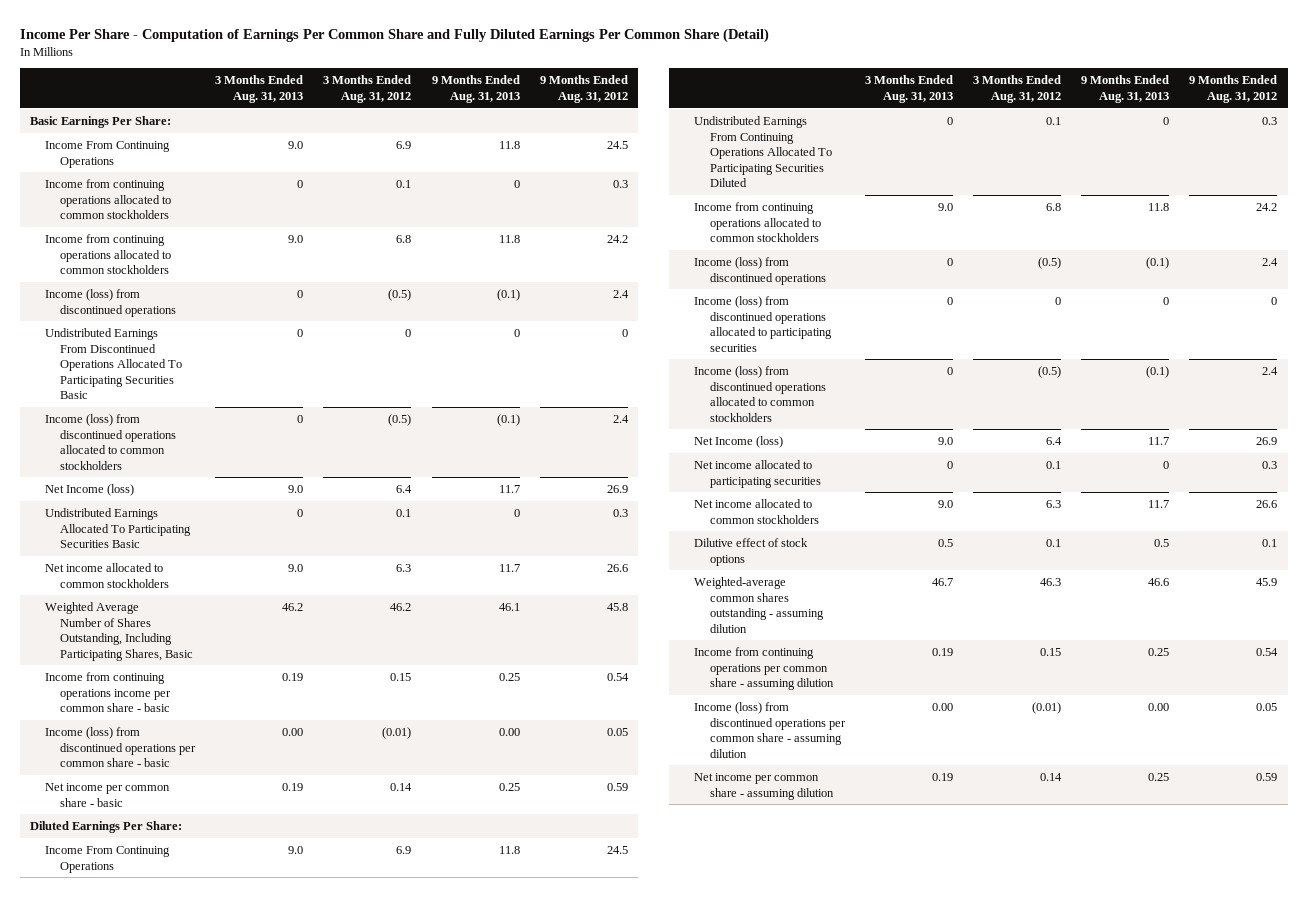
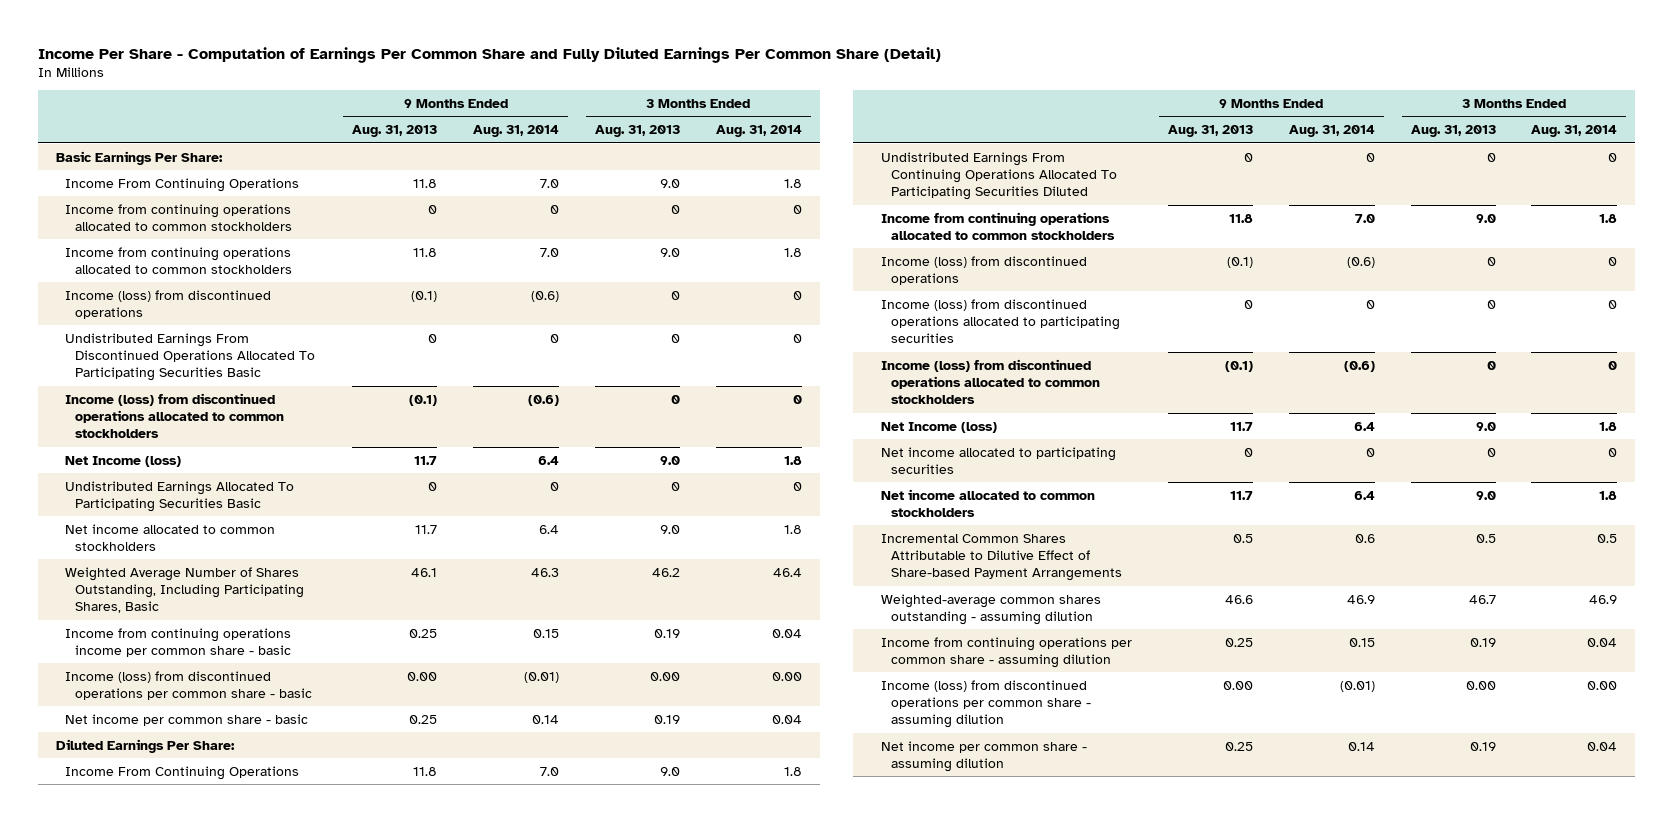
- | 3 Months Ended Aug. 31, 2013 | 3 Months Ended Aug. 31, 2012 | 9 Months Ended Aug. 31, 2013 | 9 Months Ended Aug. 31, 2012
+ | 9 Months Ended Aug. 31, 2013 | 9 Months Ended Aug. 31, 2014 | 3 Months Ended Aug. 31, 2013 | 3 Months Ended Aug. 31, 2014
- Dilutive effect of stock options | 0.5 | 0.1 | 0.5 | 0.1
+ Incremental Common Shares Attributable to Dilutive Effect of Share-based Payment Arrangements | 0.5 | 0.6 | 0.5 | 0.5

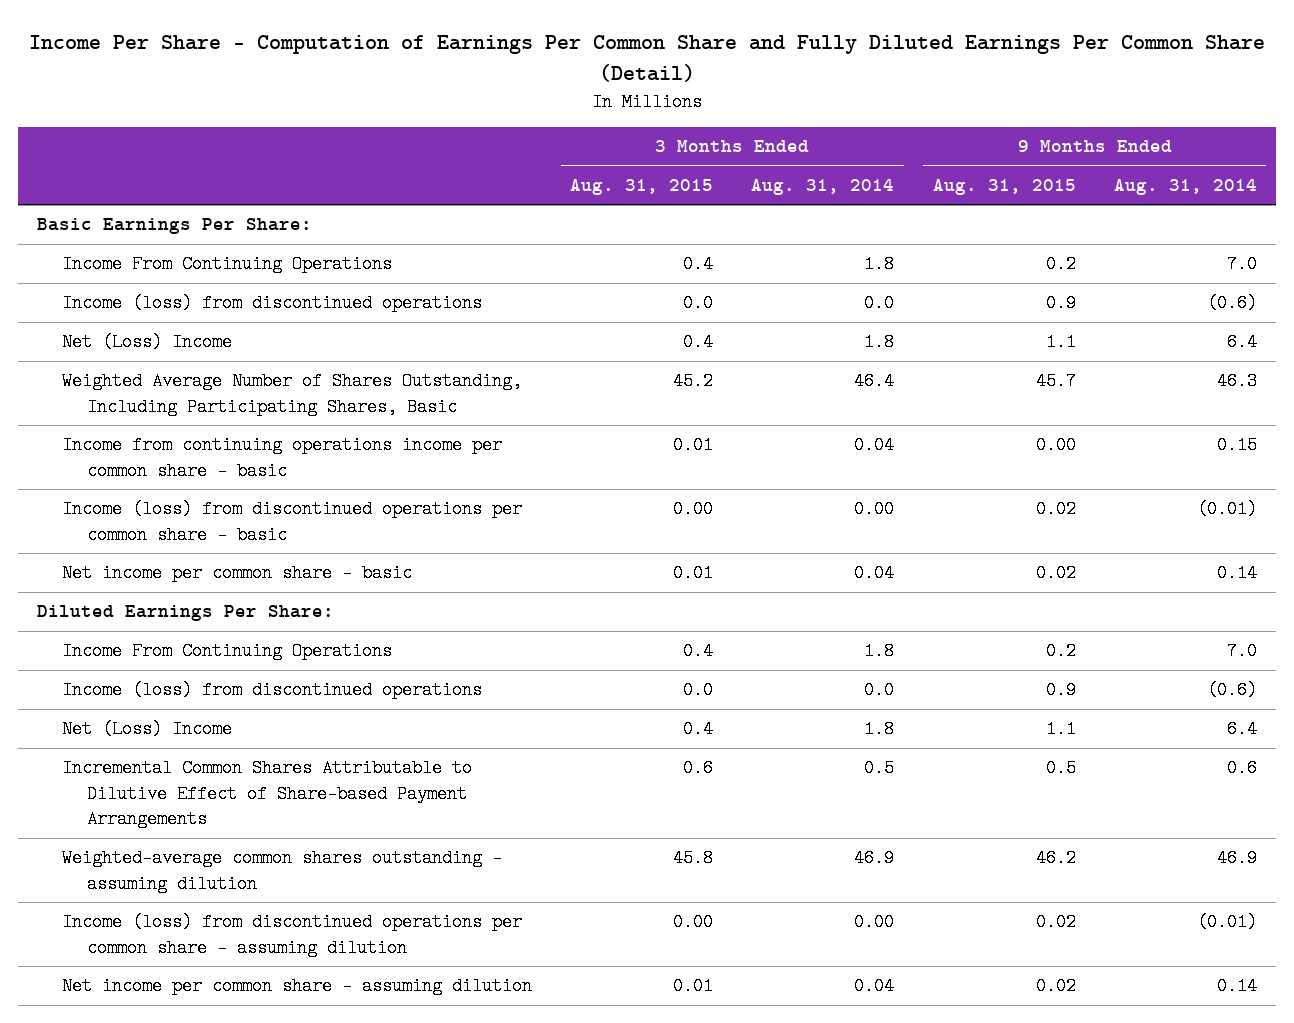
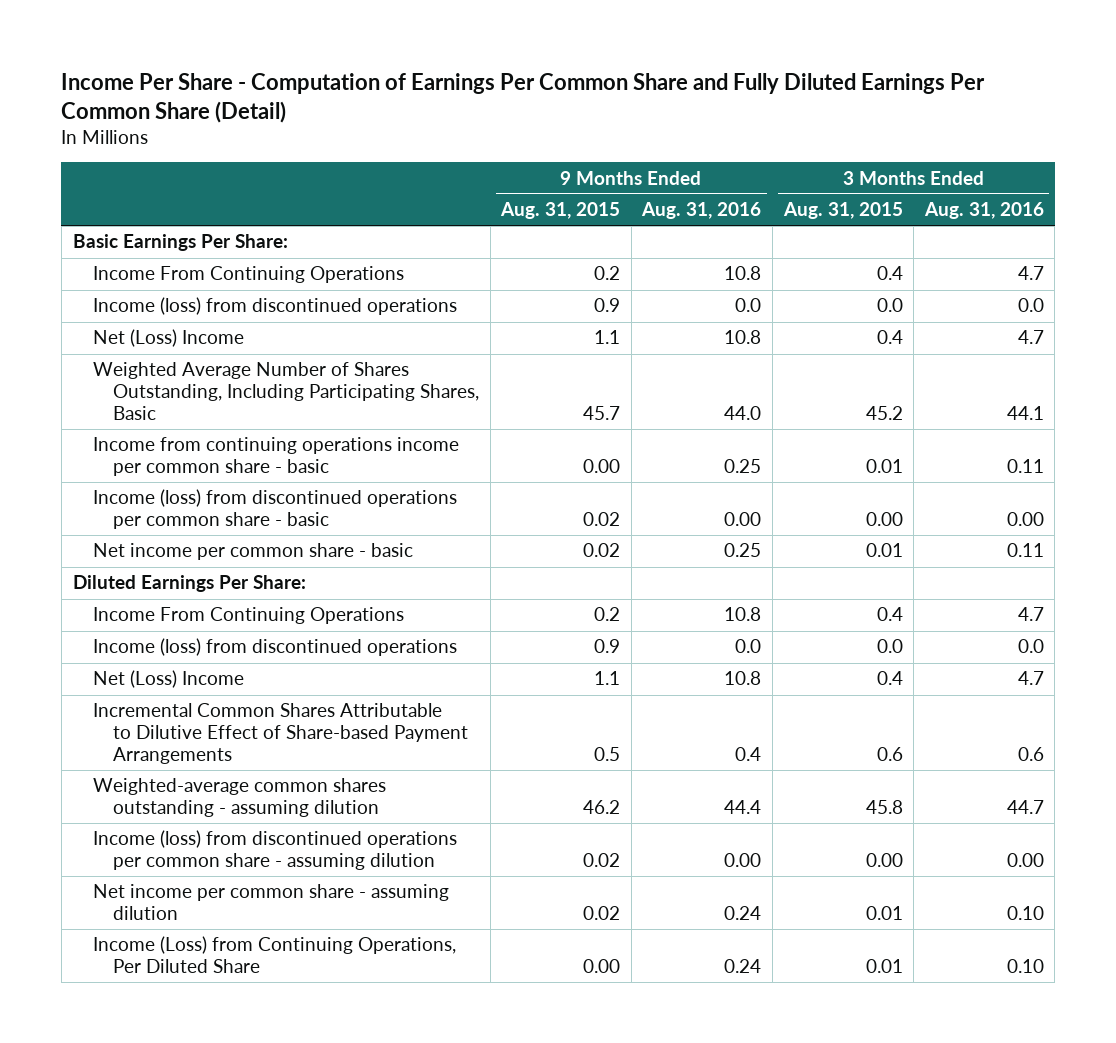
- | 3 Months Ended Aug. 31, 2015 | 3 Months Ended Aug. 31, 2014 | 9 Months Ended Aug. 31, 2015 | 9 Months Ended Aug. 31, 2014
+ | 9 Months Ended Aug. 31, 2015 | 9 Months Ended Aug. 31, 2016 | 3 Months Ended Aug. 31, 2015 | 3 Months Ended Aug. 31, 2016
+ Income (Loss) from Continuing Operations, Per Diluted Share | 0.00 | 0.24 | 0.01 | 0.10

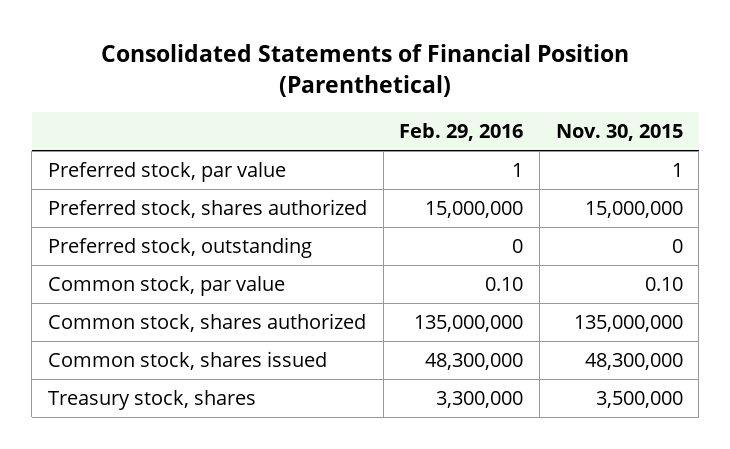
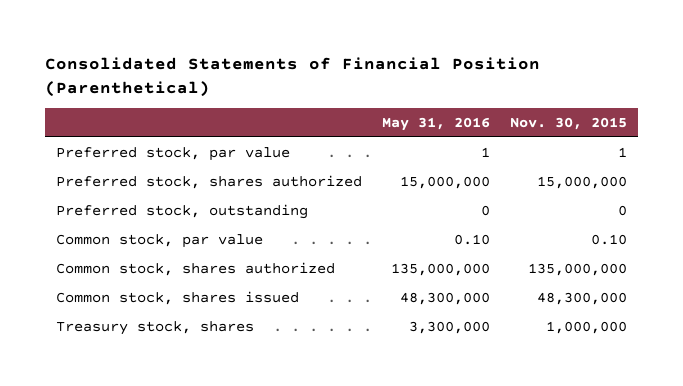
- | Feb. 29, 2016 | Nov. 30, 2015
+ | May 31, 2016 | Nov. 30, 2015
- Treasury stock, shares | 3,300,000 | 3,500,000
+ Treasury stock, shares | 3,300,000 | 1,000,000

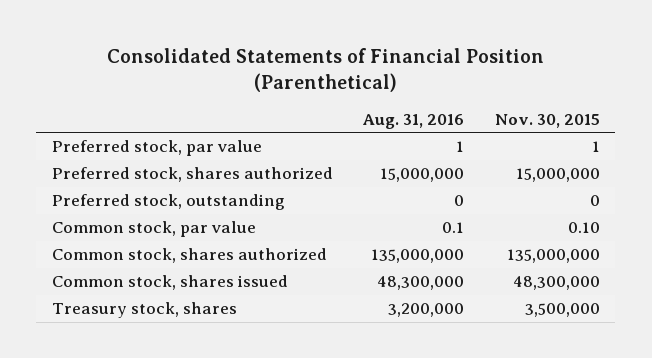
- | May 31, 2016 | Nov. 30, 2015
+ | Aug. 31, 2016 | Nov. 30, 2015
- Treasury stock, shares | 3,300,000 | 1,000,000
+ Treasury stock, shares | 3,200,000 | 3,500,000

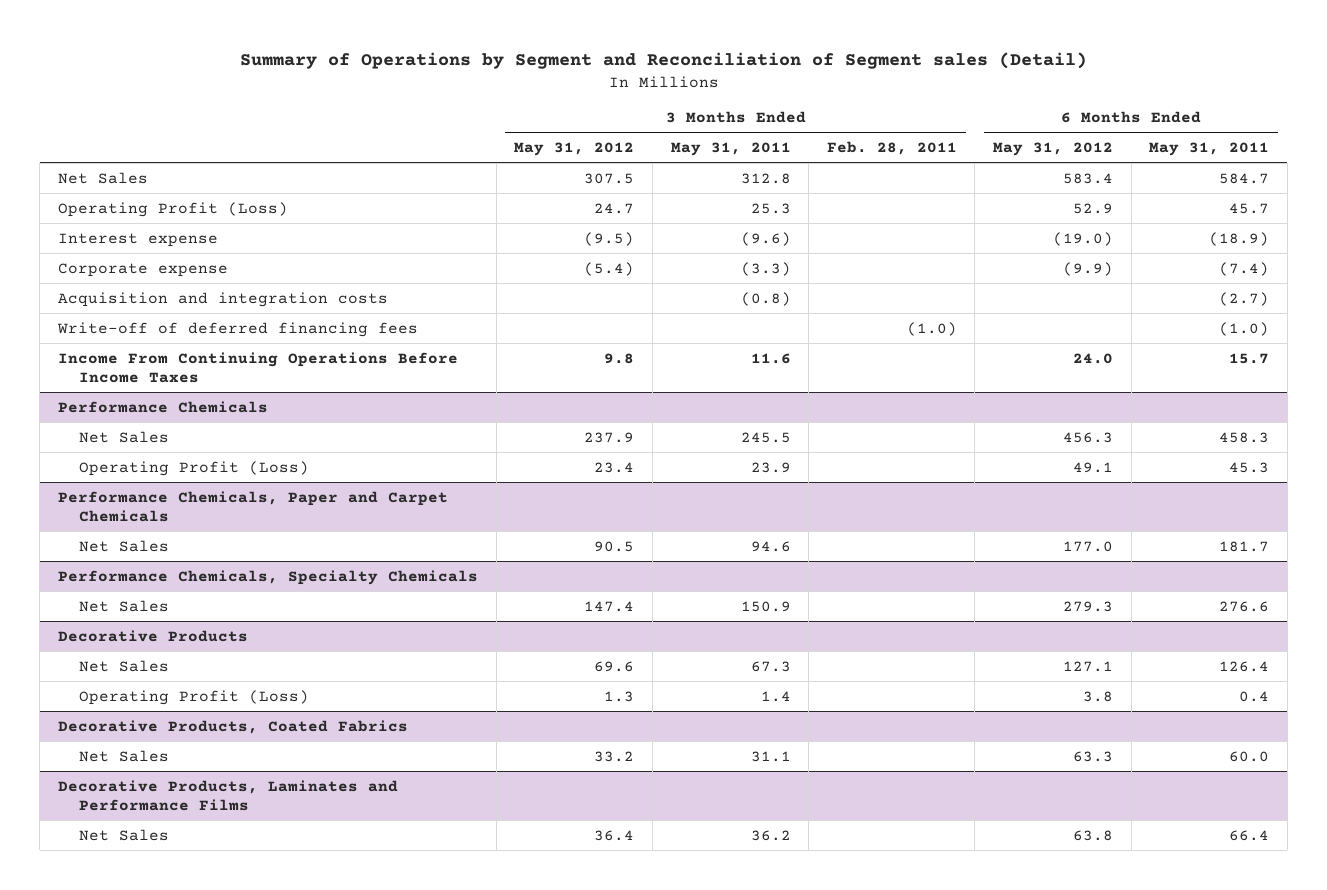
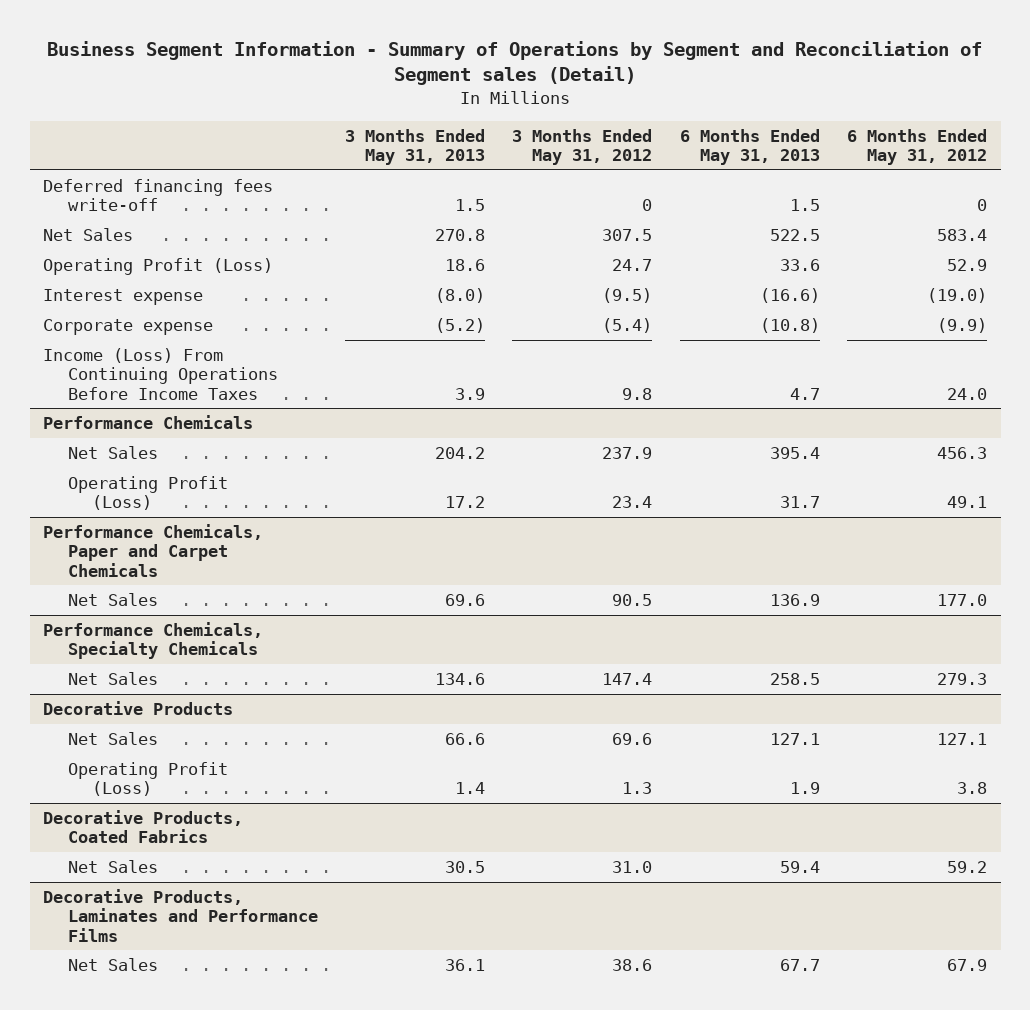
- Summary of Operations by Segment and Reconciliation of Segment sales (Detail)
+ Business Segment Information - Summary of Operations by Segment and Reconciliation of Segment sales (Detail)
- | 3 Months Ended May 31, 2012 | 3 Months Ended May 31, 2011 | 3 Months Ended Feb. 28, 2011 | 6 Months Ended May 31, 2012 | 6 Months Ended May 31, 2011
+ | 3 Months Ended May 31, 2013 | 3 Months Ended May 31, 2012 | 6 Months Ended May 31, 2013 | 6 Months Ended May 31, 2012
+ Deferred financing fees write-off | 1.5 | 0 | 1.5 | 0
- Acquisition and integration costs | | (0.8) | | | (2.7)
- Write-off of deferred financing fees | | | (1.0) | | (1.0)
- Income From Continuing Operations Before Income Taxes | 9.8 | 11.6 | | 24.0 | 15.7
+ Income (Loss) From Continuing Operations Before Income Taxes | 3.9 | 9.8 | 4.7 | 24.0
@ Decorative Products, Coated Fabrics
- Net Sales | 33.2 | 31.1 | | 63.3 | 60.0
+ Net Sales | 30.5 | 31.0 | 59.4 | 59.2
@ Decorative Products, Laminates and Performance Films
- Net Sales | 36.4 | 36.2 | | 63.8 | 66.4
+ Net Sales | 36.1 | 38.6 | 67.7 | 67.9

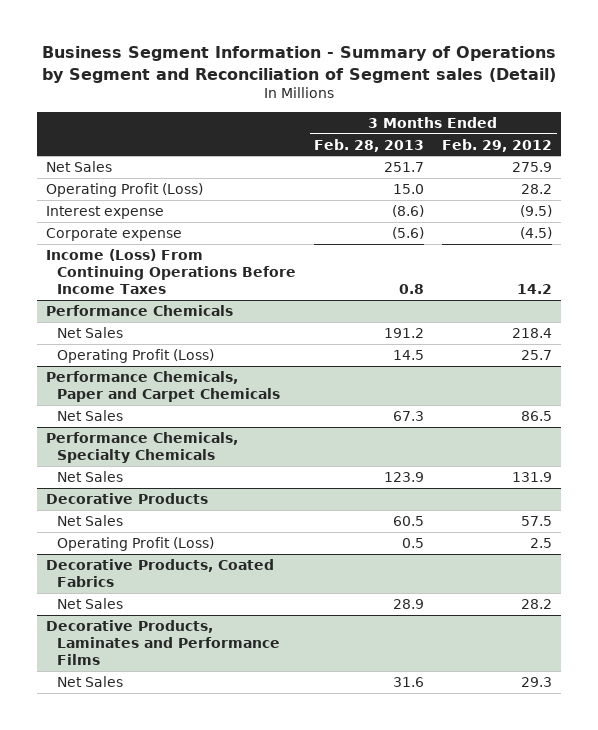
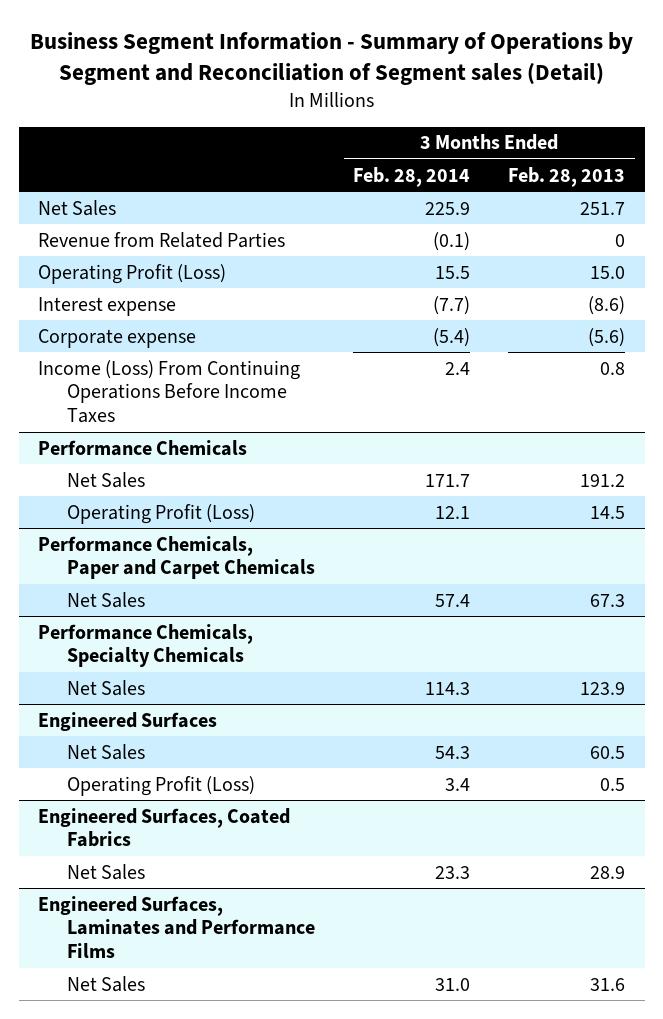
- | 3 Months Ended Feb. 28, 2013 | 3 Months Ended Feb. 29, 2012
+ | 3 Months Ended Feb. 28, 2014 | 3 Months Ended Feb. 28, 2013
+ Revenue from Related Parties | (0.1) | 0
- Decorative Products
+ Engineered Surfaces
- Decorative Products, Coated Fabrics
+ Engineered Surfaces, Coated Fabrics
- Decorative Products, Laminates and Performance Films
+ Engineered Surfaces, Laminates and Performance Films

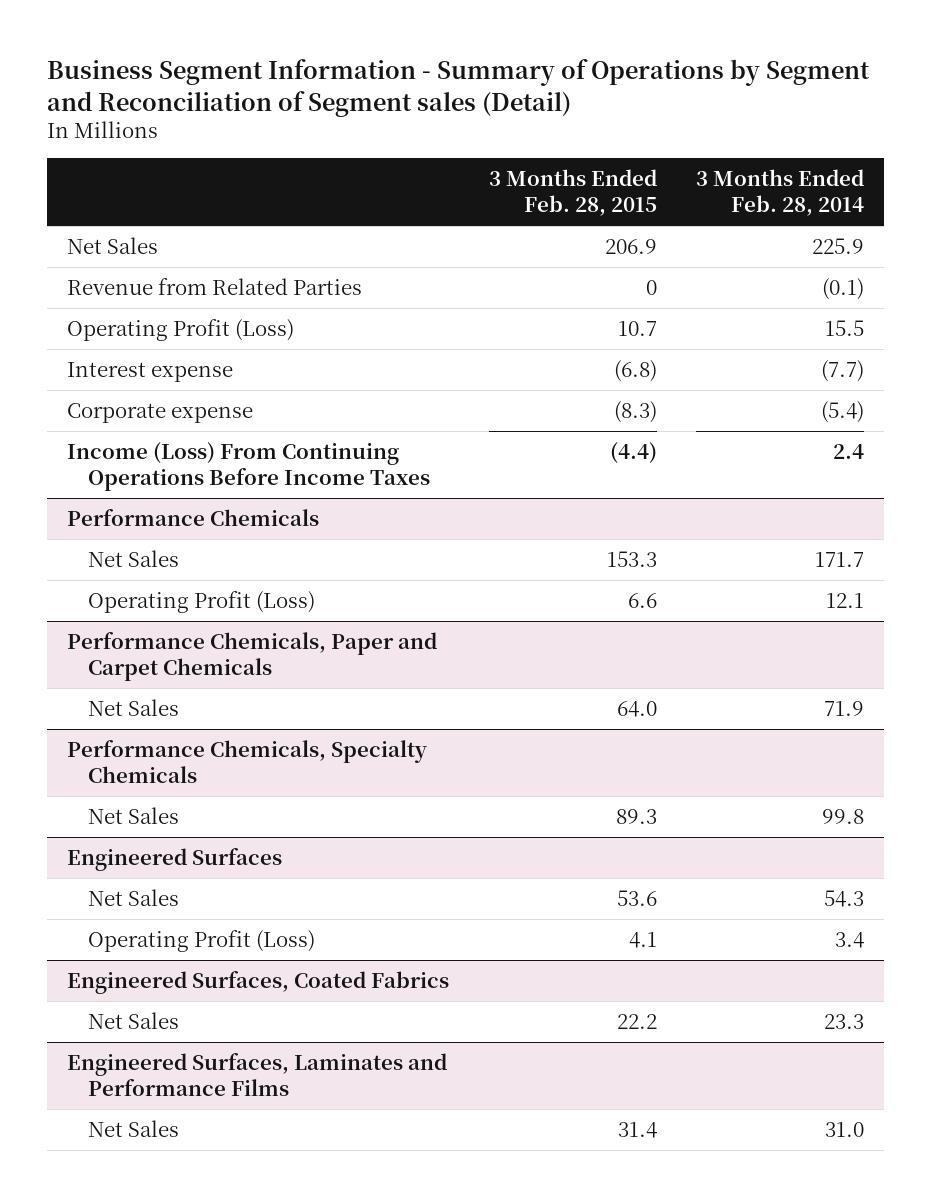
- | 3 Months Ended Feb. 28, 2014 | 3 Months Ended Feb. 28, 2013
+ | 3 Months Ended Feb. 28, 2015 | 3 Months Ended Feb. 28, 2014
@ Performance Chemicals, Paper and Carpet Chemicals
- Net Sales | 57.4 | 67.3
+ Net Sales | 64.0 | 71.9
@ Performance Chemicals, Specialty Chemicals
- Net Sales | 114.3 | 123.9
+ Net Sales | 89.3 | 99.8

